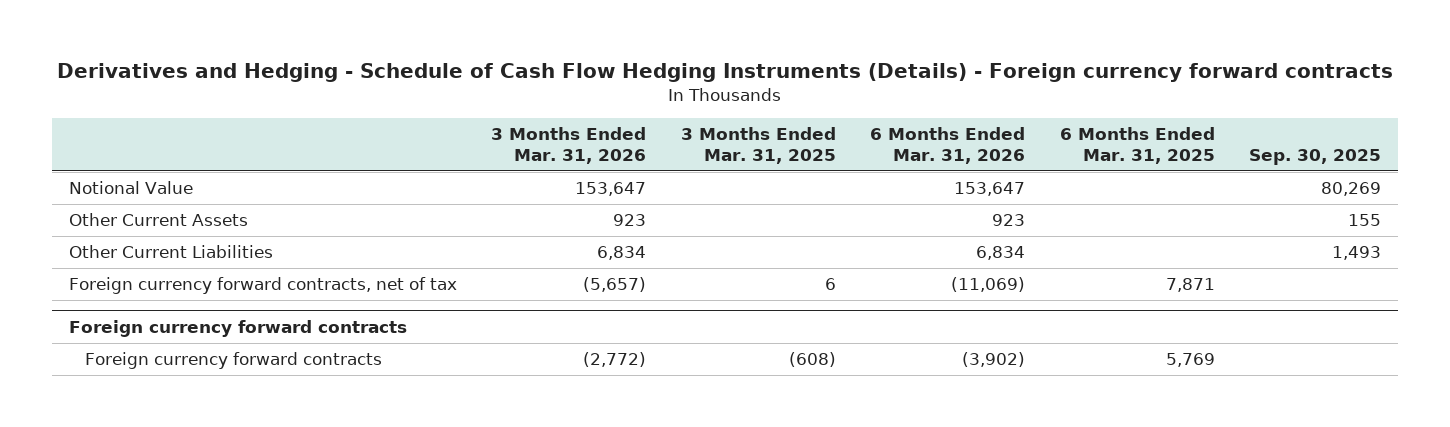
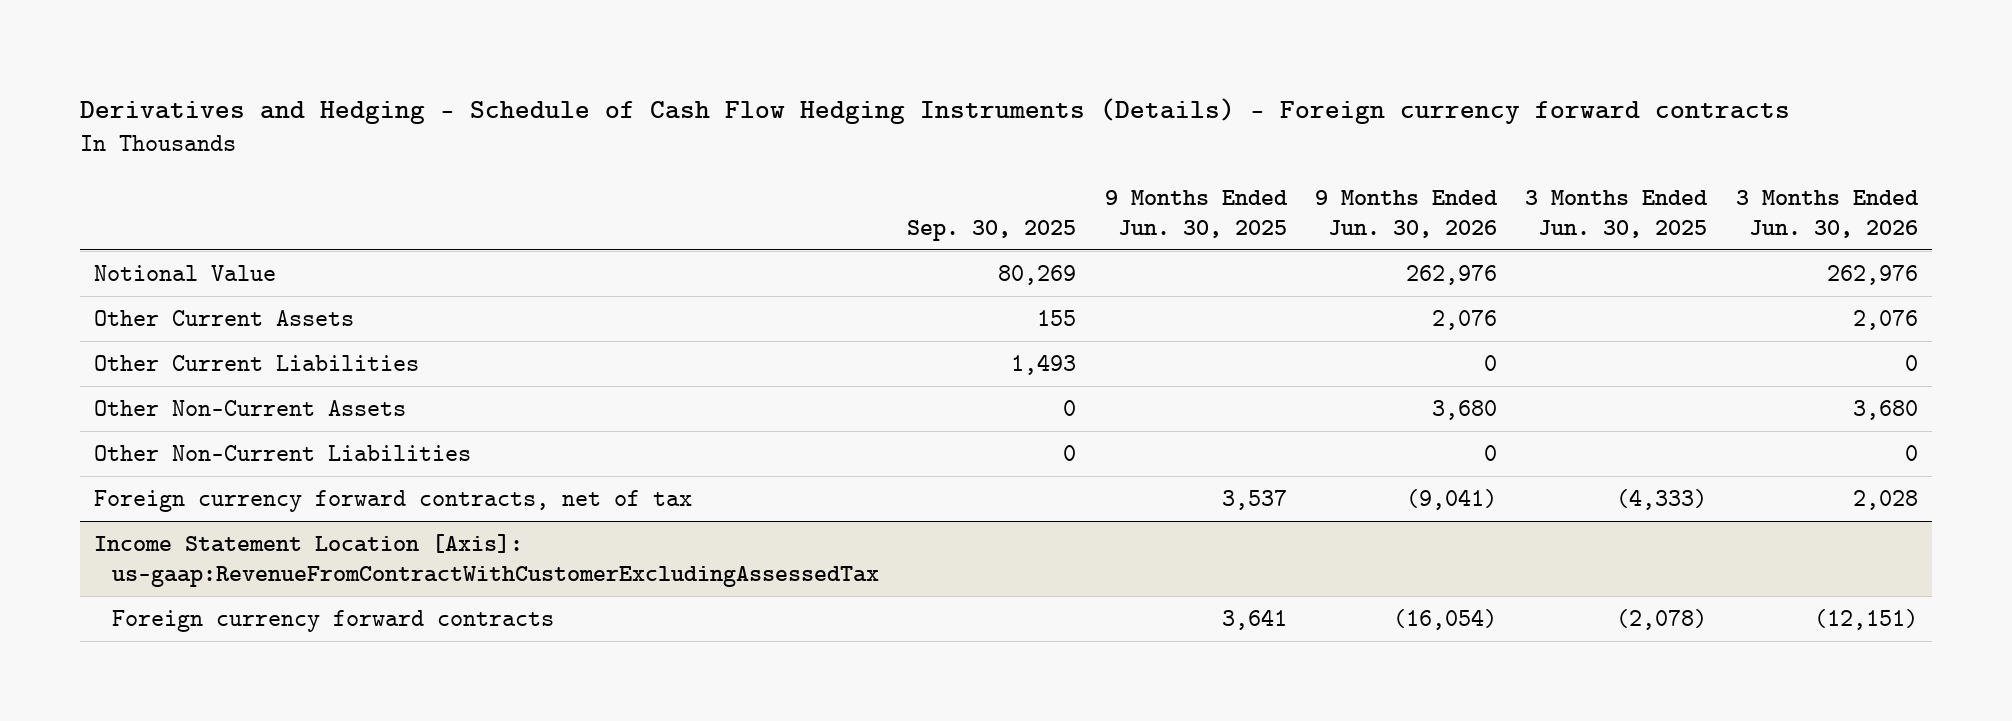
- | 3 Months Ended Mar. 31, 2026 | 3 Months Ended Mar. 31, 2025 | 6 Months Ended Mar. 31, 2026 | 6 Months Ended Mar. 31, 2025 | Sep. 30, 2025
+ | Sep. 30, 2025 | 9 Months Ended Jun. 30, 2025 | 9 Months Ended Jun. 30, 2026 | 3 Months Ended Jun. 30, 2025 | 3 Months Ended Jun. 30, 2026
+ Other Non-Current Assets | 0 | | 3,680 | | 3,680
+ Other Non-Current Liabilities | 0 | | 0 | | 0
- Foreign currency forward contracts
+ Income Statement Location [Axis]: us-gaap:RevenueFromContractWithCustomerExcludingAssessedTax

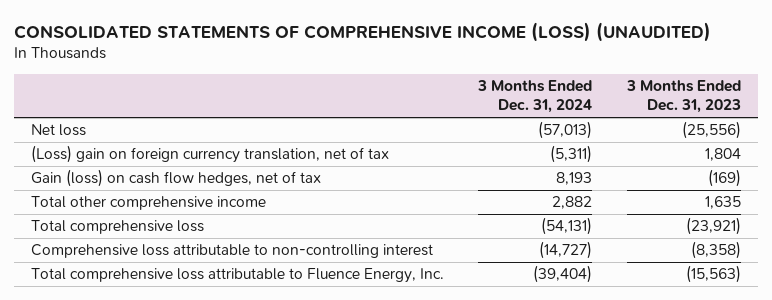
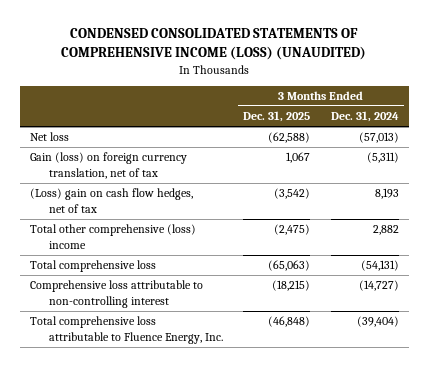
- CONSOLIDATED STATEMENTS OF COMPREHENSIVE INCOME (LOSS) (UNAUDITED)
+ CONDENSED CONSOLIDATED STATEMENTS OF COMPREHENSIVE INCOME (LOSS) (UNAUDITED)
- | 3 Months Ended Dec. 31, 2024 | 3 Months Ended Dec. 31, 2023
+ | 3 Months Ended Dec. 31, 2025 | 3 Months Ended Dec. 31, 2024
- (Loss) gain on foreign currency translation, net of tax | (5,311) | 1,804
- Gain (loss) on cash flow hedges, net of tax | 8,193 | (169)
- Total other comprehensive income | 2,882 | 1,635
+ Gain (loss) on foreign currency translation, net of tax | 1,067 | (5,311)
+ (Loss) gain on cash flow hedges, net of tax | (3,542) | 8,193
+ Total other comprehensive (loss) income | (2,475) | 2,882

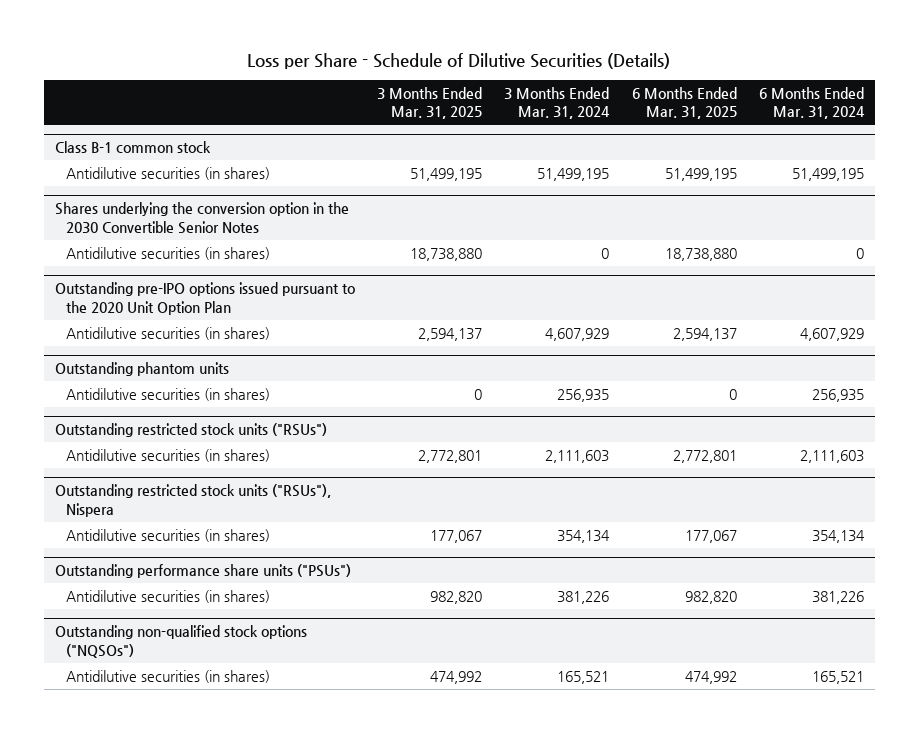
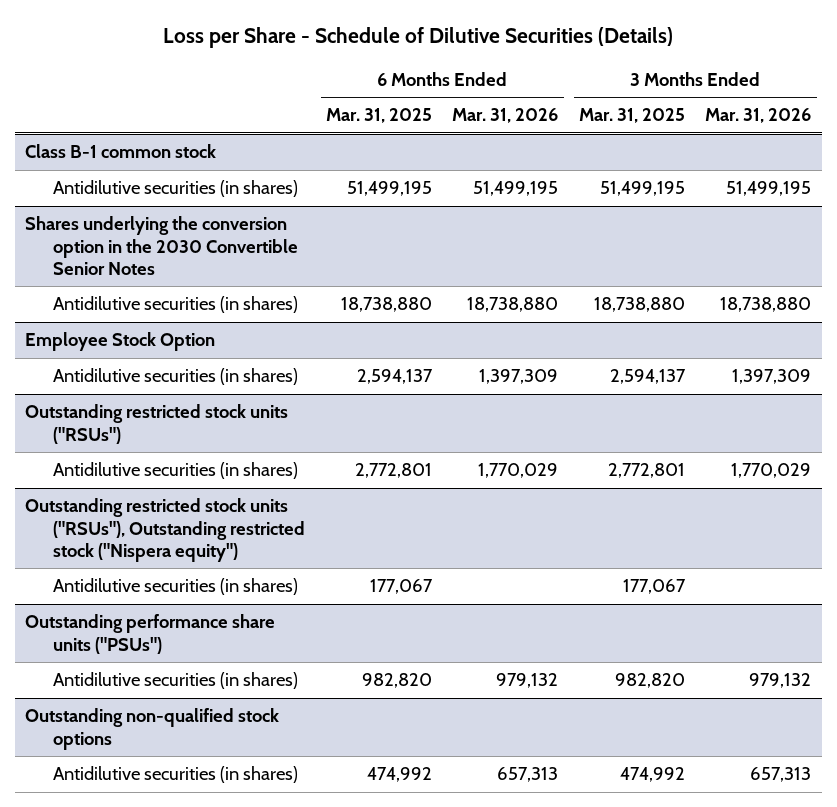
- | 3 Months Ended Mar. 31, 2025 | 3 Months Ended Mar. 31, 2024 | 6 Months Ended Mar. 31, 2025 | 6 Months Ended Mar. 31, 2024
+ | 6 Months Ended Mar. 31, 2025 | 6 Months Ended Mar. 31, 2026 | 3 Months Ended Mar. 31, 2025 | 3 Months Ended Mar. 31, 2026
- Outstanding pre-IPO options issued pursuant to the 2020 Unit Option Plan
+ Employee Stock Option
- Outstanding phantom units
- Antidilutive securities (in shares) | 0 | 256,935 | 0 | 256,935
- Outstanding restricted stock units ("RSUs"), Nispera
+ Outstanding restricted stock units ("RSUs"), Outstanding restricted stock ("Nispera equity")
- Outstanding non-qualified stock options ("NQSOs")
+ Outstanding non-qualified stock options

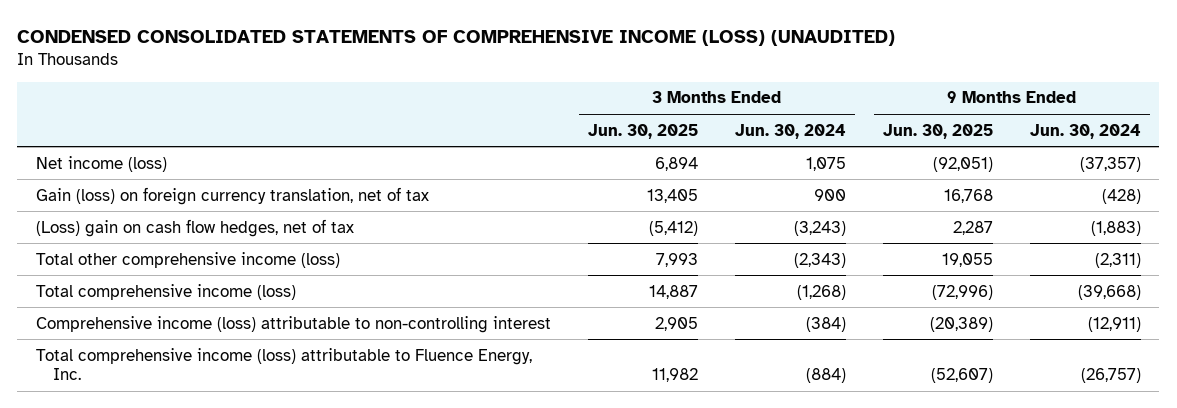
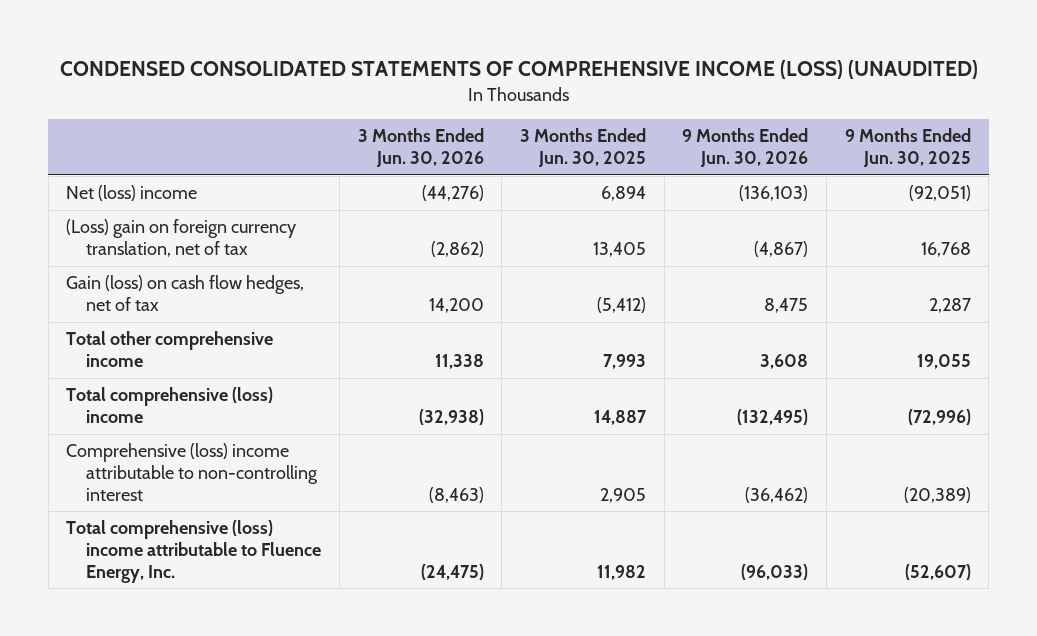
- | 3 Months Ended Jun. 30, 2025 | 3 Months Ended Jun. 30, 2024 | 9 Months Ended Jun. 30, 2025 | 9 Months Ended Jun. 30, 2024
+ | 3 Months Ended Jun. 30, 2026 | 3 Months Ended Jun. 30, 2025 | 9 Months Ended Jun. 30, 2026 | 9 Months Ended Jun. 30, 2025
- Net income (loss) | 6,894 | 1,075 | (92,051) | (37,357)
- Gain (loss) on foreign currency translation, net of tax | 13,405 | 900 | 16,768 | (428)
- (Loss) gain on cash flow hedges, net of tax | (5,412) | (3,243) | 2,287 | (1,883)
- Total other comprehensive income (loss) | 7,993 | (2,343) | 19,055 | (2,311)
- Total comprehensive income (loss) | 14,887 | (1,268) | (72,996) | (39,668)
- Comprehensive income (loss) attributable to non-controlling interest | 2,905 | (384) | (20,389) | (12,911)
- Total comprehensive income (loss) attributable to Fluence Energy, Inc. | 11,982 | (884) | (52,607) | (26,757)
+ Net (loss) income | (44,276) | 6,894 | (136,103) | (92,051)
+ (Loss) gain on foreign currency translation, net of tax | (2,862) | 13,405 | (4,867) | 16,768
+ Gain (loss) on cash flow hedges, net of tax | 14,200 | (5,412) | 8,475 | 2,287
+ Total other comprehensive income | 11,338 | 7,993 | 3,608 | 19,055
+ Total comprehensive (loss) income | (32,938) | 14,887 | (132,495) | (72,996)
+ Comprehensive (loss) income attributable to non-controlling interest | (8,463) | 2,905 | (36,462) | (20,389)
+ Total comprehensive (loss) income attributable to Fluence Energy, Inc. | (24,475) | 11,982 | (96,033) | (52,607)

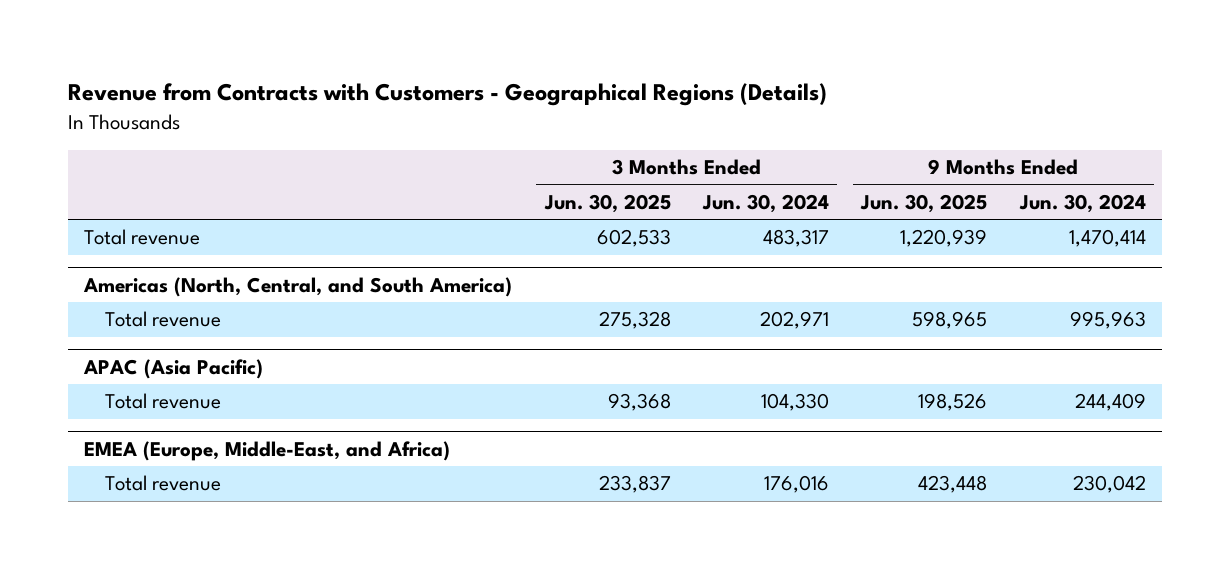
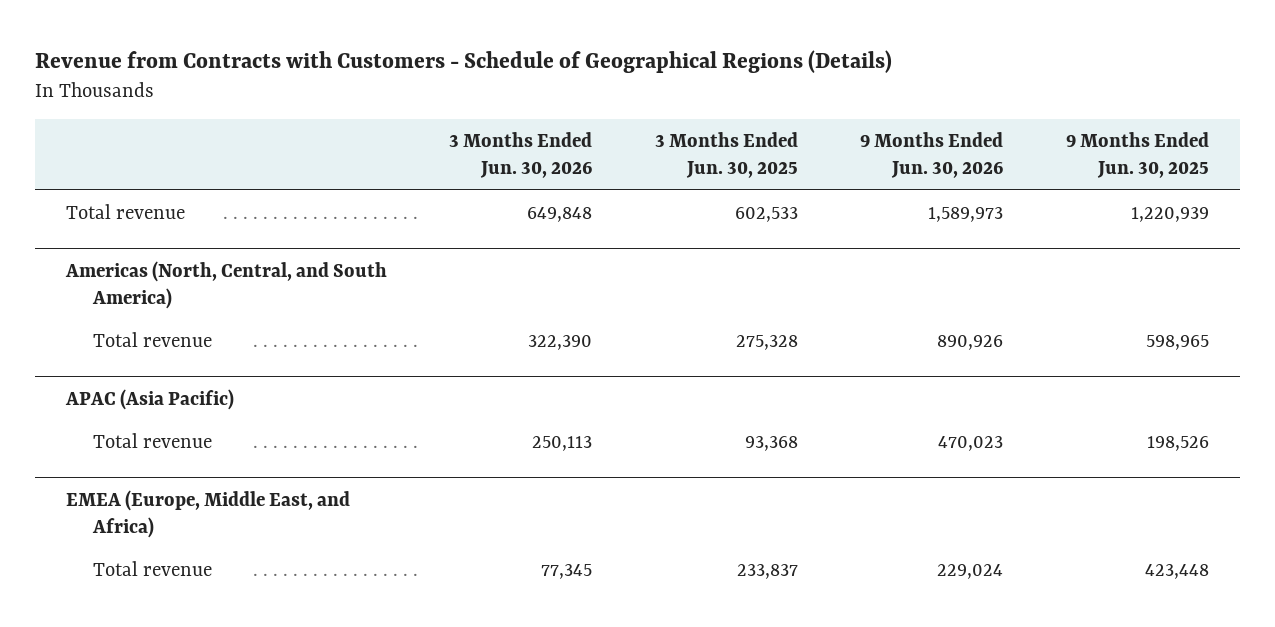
- Revenue from Contracts with Customers - Geographical Regions (Details)
+ Revenue from Contracts with Customers - Schedule of Geographical Regions (Details)
- | 3 Months Ended Jun. 30, 2025 | 3 Months Ended Jun. 30, 2024 | 9 Months Ended Jun. 30, 2025 | 9 Months Ended Jun. 30, 2024
+ | 3 Months Ended Jun. 30, 2026 | 3 Months Ended Jun. 30, 2025 | 9 Months Ended Jun. 30, 2026 | 9 Months Ended Jun. 30, 2025
- EMEA (Europe, Middle-East, and Africa)
+ EMEA (Europe, Middle East, and Africa)

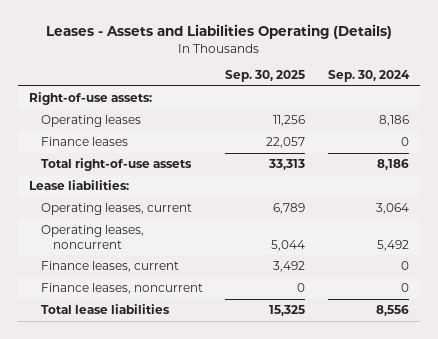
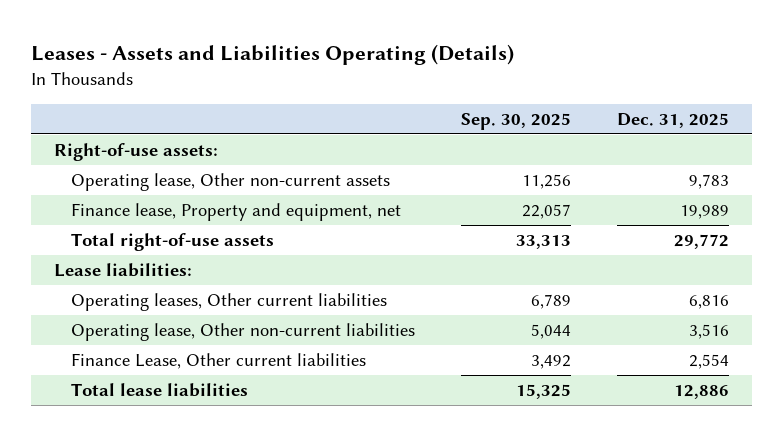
- | Sep. 30, 2025 | Sep. 30, 2024
+ | Sep. 30, 2025 | Dec. 31, 2025
- Operating leases | 11,256 | 8,186
- Finance leases | 22,057 | 0
+ Operating lease, Other non-current assets | 11,256 | 9,783
+ Finance lease, Property and equipment, net | 22,057 | 19,989
- Operating leases, current | 6,789 | 3,064
- Operating leases, noncurrent | 5,044 | 5,492
- Finance leases, current | 3,492 | 0
- Finance leases, noncurrent | 0 | 0
+ Operating leases, Other current liabilities | 6,789 | 6,816
+ Operating lease, Other non-current liabilities | 5,044 | 3,516
+ Finance Lease, Other current liabilities | 3,492 | 2,554

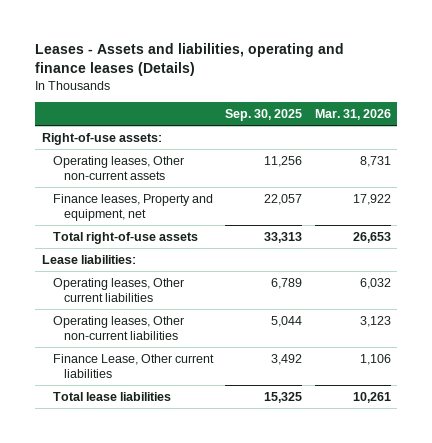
- Leases - Assets and Liabilities Operating (Details)
+ Leases - Assets and liabilities, operating and finance leases (Details)
- | Sep. 30, 2025 | Dec. 31, 2025
+ | Sep. 30, 2025 | Mar. 31, 2026
- Operating lease, Other non-current assets | 11,256 | 9,783
- Finance lease, Property and equipment, net | 22,057 | 19,989
+ Operating leases, Other non-current assets | 11,256 | 8,731
+ Finance leases, Property and equipment, net | 22,057 | 17,922
- Operating lease, Other non-current liabilities | 5,044 | 3,516
+ Operating leases, Other non-current liabilities | 5,044 | 3,123

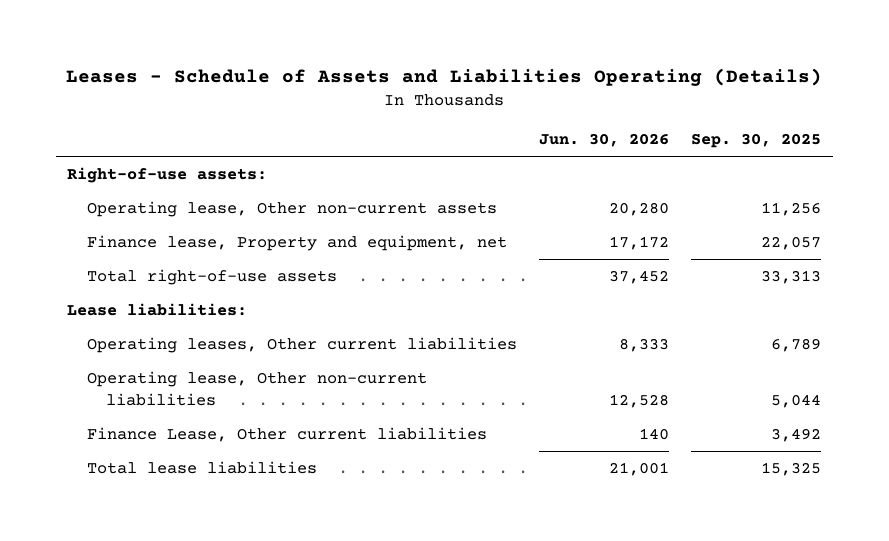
- Leases - Assets and liabilities, operating and finance leases (Details)
+ Leases - Schedule of Assets and Liabilities Operating (Details)
- | Sep. 30, 2025 | Mar. 31, 2026
+ | Jun. 30, 2026 | Sep. 30, 2025
- Operating leases, Other non-current assets | 11,256 | 8,731
- Finance leases, Property and equipment, net | 22,057 | 17,922
+ Operating lease, Other non-current assets | 20,280 | 11,256
+ Finance lease, Property and equipment, net | 17,172 | 22,057
- Operating leases, Other non-current liabilities | 5,044 | 3,123
+ Operating lease, Other non-current liabilities | 12,528 | 5,044

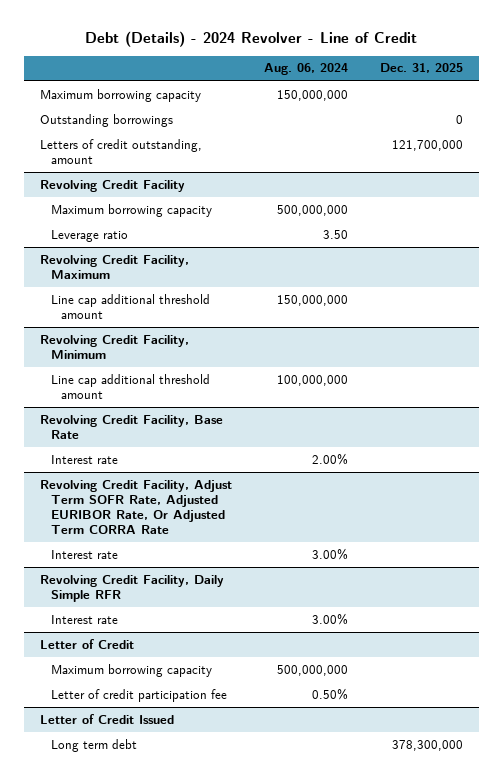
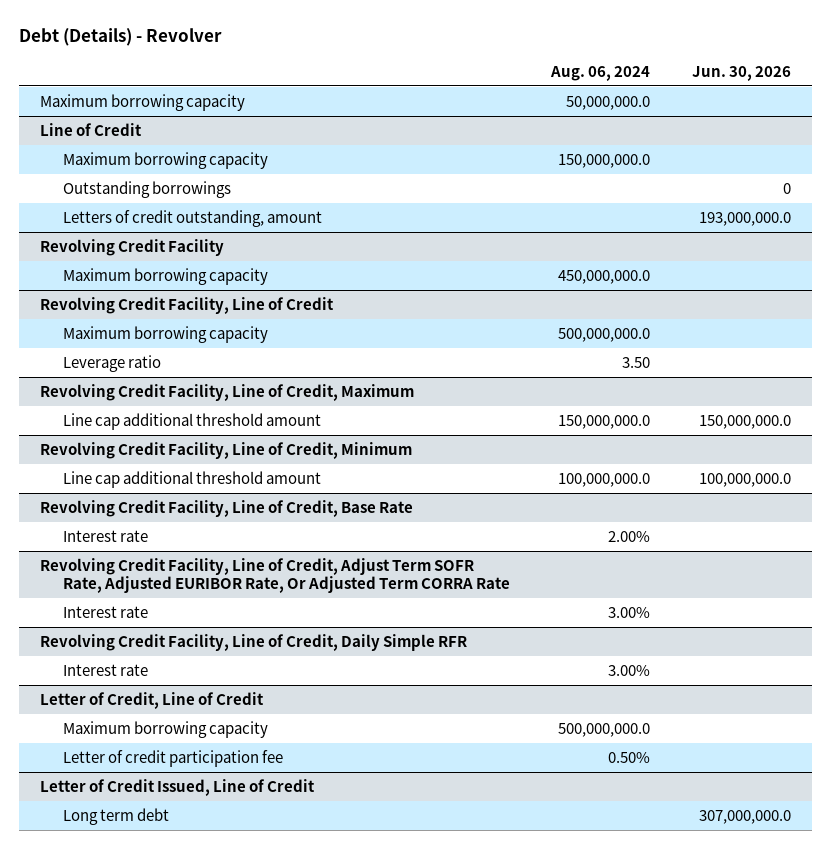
- Debt (Details) - 2024 Revolver - Line of Credit
+ Debt (Details) - Revolver
- | Aug. 06, 2024 | Dec. 31, 2025
+ | Aug. 06, 2024 | Jun. 30, 2026
- Maximum borrowing capacity | 150,000,000 |
+ Maximum borrowing capacity | 50,000,000.0 |
+ Line of Credit
+ Maximum borrowing capacity | 150,000,000.0 |
@ Revolving Credit Facility
- Maximum borrowing capacity | 500,000,000 |
+ Maximum borrowing capacity | 450,000,000.0 |
+ Revolving Credit Facility, Line of Credit
+ Maximum borrowing capacity | 500,000,000.0 |
- Revolving Credit Facility, Maximum
- Line cap additional threshold amount | 150,000,000 |
- Revolving Credit Facility, Minimum
- Line cap additional threshold amount | 100,000,000 |
- Revolving Credit Facility, Base Rate
+ Revolving Credit Facility, Line of Credit, Maximum
+ Line cap additional threshold amount | 150,000,000.0 | 150,000,000.0
+ Revolving Credit Facility, Line of Credit, Minimum
+ Line cap additional threshold amount | 100,000,000.0 | 100,000,000.0
+ Revolving Credit Facility, Line of Credit, Base Rate
- Revolving Credit Facility, Adjust Term SOFR Rate, Adjusted EURIBOR Rate, Or Adjusted Term CORRA Rate
+ Revolving Credit Facility, Line of Credit, Adjust Term SOFR Rate, Adjusted EURIBOR Rate, Or Adjusted Term CORRA Rate
- Revolving Credit Facility, Daily Simple RFR
+ Revolving Credit Facility, Line of Credit, Daily Simple RFR
- Letter of Credit
- Maximum borrowing capacity | 500,000,000 |
+ Letter of Credit, Line of Credit
+ Maximum borrowing capacity | 500,000,000.0 |
- Letter of Credit Issued
+ Letter of Credit Issued, Line of Credit

